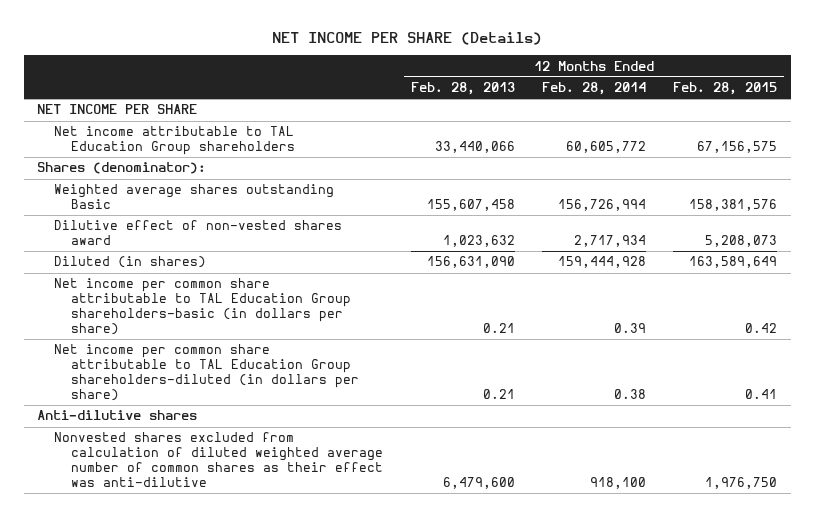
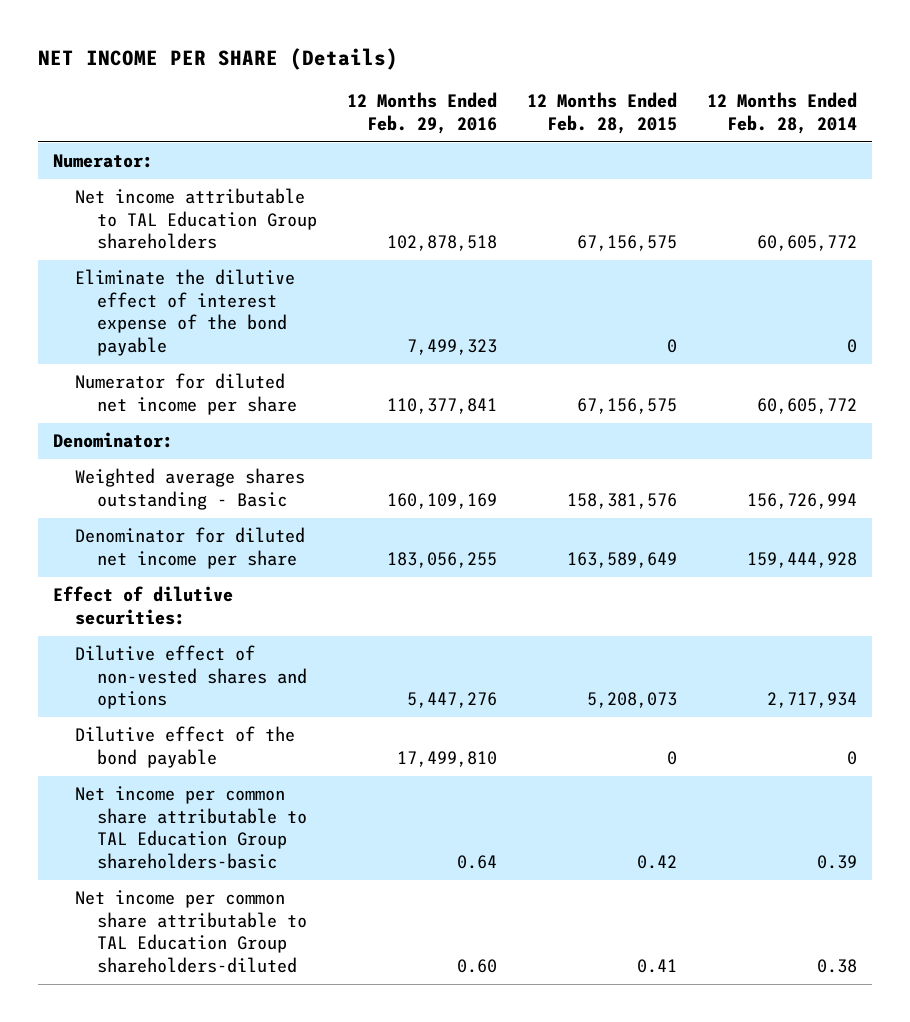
- | 12 Months Ended Feb. 28, 2013 | 12 Months Ended Feb. 28, 2014 | 12 Months Ended Feb. 28, 2015
+ | 12 Months Ended Feb. 29, 2016 | 12 Months Ended Feb. 28, 2015 | 12 Months Ended Feb. 28, 2014
- NET INCOME PER SHARE
+ Numerator:
- Shares (denominator):
- Weighted average shares outstanding Basic | 155,607,458 | 156,726,994 | 158,381,576
- Dilutive effect of non-vested shares award | 1,023,632 | 2,717,934 | 5,208,073
- Diluted (in shares) | 156,631,090 | 159,444,928 | 163,589,649
- Net income per common share attributable to TAL Education Group shareholders-basic (in dollars per share) | 0.21 | 0.39 | 0.42
- Net income per common share attributable to TAL Education Group shareholders-diluted (in dollars per share) | 0.21 | 0.38 | 0.41
- Anti-dilutive shares
- Nonvested shares excluded from calculation of diluted weighted average number of common shares as their effect was anti-dilutive | 6,479,600 | 918,100 | 1,976,750
+ Eliminate the dilutive effect of interest expense of the bond payable | 7,499,323 | 0 | 0
+ Numerator for diluted net income per share | 110,377,841 | 67,156,575 | 60,605,772
+ Denominator:
+ Weighted average shares outstanding - Basic | 160,109,169 | 158,381,576 | 156,726,994
+ Denominator for diluted net income per share | 183,056,255 | 163,589,649 | 159,444,928
+ Effect of dilutive securities:
+ Dilutive effect of non-vested shares and options | 5,447,276 | 5,208,073 | 2,717,934
+ Dilutive effect of the bond payable | 17,499,810 | 0 | 0
+ Net income per common share attributable to TAL Education Group shareholders-basic | 0.64 | 0.42 | 0.39
+ Net income per common share attributable to TAL Education Group shareholders-diluted | 0.60 | 0.41 | 0.38

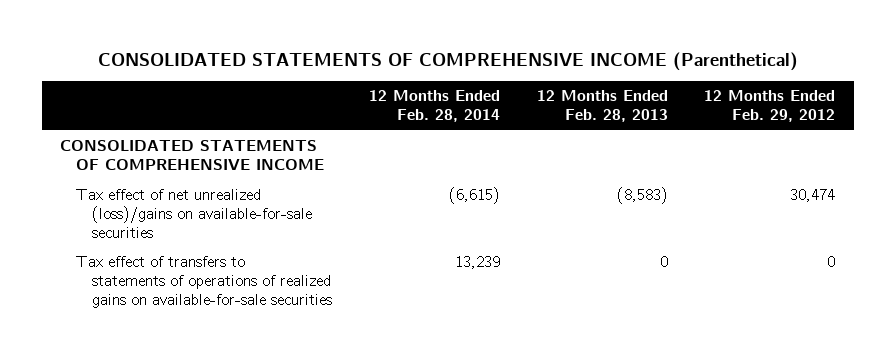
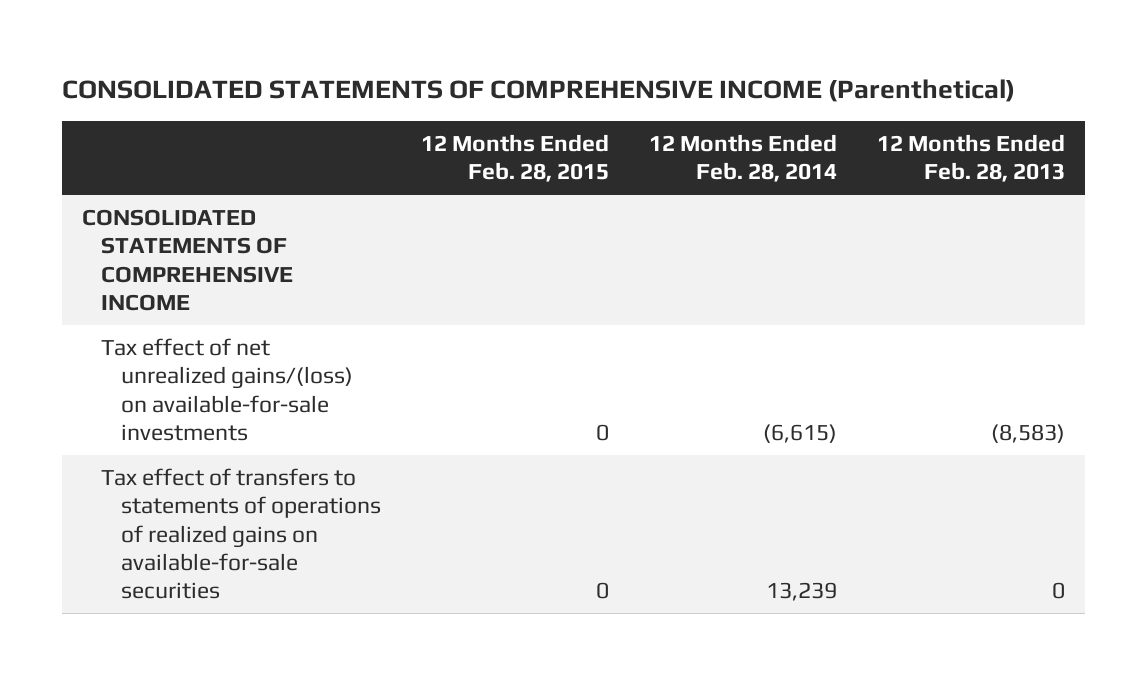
- | 12 Months Ended Feb. 28, 2014 | 12 Months Ended Feb. 28, 2013 | 12 Months Ended Feb. 29, 2012
+ | 12 Months Ended Feb. 28, 2015 | 12 Months Ended Feb. 28, 2014 | 12 Months Ended Feb. 28, 2013
- Tax effect of net unrealized (loss)/gains on available-for-sale securities | (6,615) | (8,583) | 30,474
+ Tax effect of net unrealized gains/(loss) on available-for-sale investments | 0 | (6,615) | (8,583)

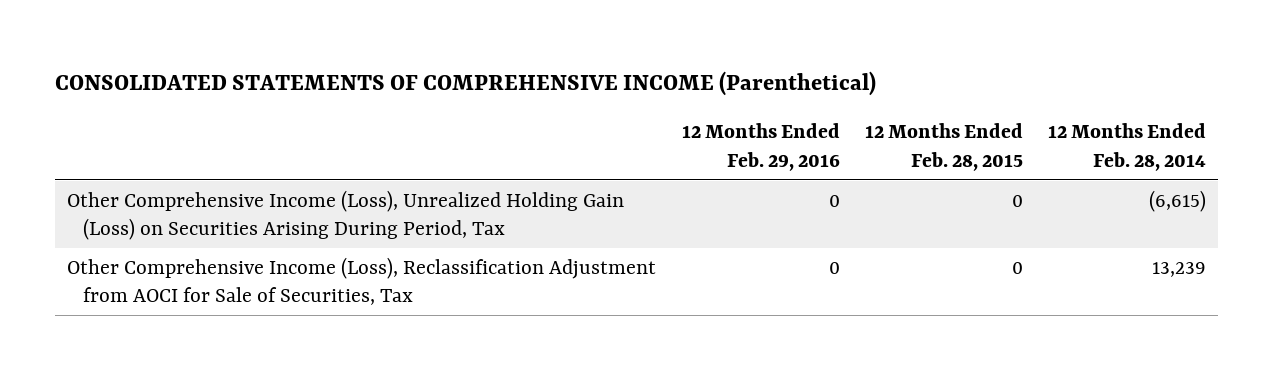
- | 12 Months Ended Feb. 28, 2015 | 12 Months Ended Feb. 28, 2014 | 12 Months Ended Feb. 28, 2013
+ | 12 Months Ended Feb. 29, 2016 | 12 Months Ended Feb. 28, 2015 | 12 Months Ended Feb. 28, 2014
- CONSOLIDATED STATEMENTS OF COMPREHENSIVE INCOME
- Tax effect of net unrealized gains/(loss) on available-for-sale investments | 0 | (6,615) | (8,583)
- Tax effect of transfers to statements of operations of realized gains on available-for-sale securities | 0 | 13,239 | 0
+ Other Comprehensive Income (Loss), Unrealized Holding Gain (Loss) on Securities Arising During Period, Tax | 0 | 0 | (6,615)
+ Other Comprehensive Income (Loss), Reclassification Adjustment from AOCI for Sale of Securities, Tax | 0 | 0 | 13,239

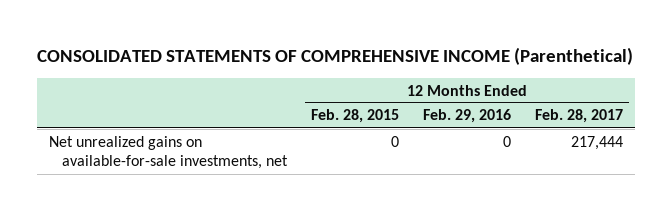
- | 12 Months Ended Feb. 29, 2016 | 12 Months Ended Feb. 28, 2015 | 12 Months Ended Feb. 28, 2014
+ | 12 Months Ended Feb. 28, 2015 | 12 Months Ended Feb. 29, 2016 | 12 Months Ended Feb. 28, 2017
- Other Comprehensive Income (Loss), Unrealized Holding Gain (Loss) on Securities Arising During Period, Tax | 0 | 0 | (6,615)
- Other Comprehensive Income (Loss), Reclassification Adjustment from AOCI for Sale of Securities, Tax | 0 | 0 | 13,239
+ Net unrealized gains on available-for-sale investments, net | 0 | 0 | 217,444

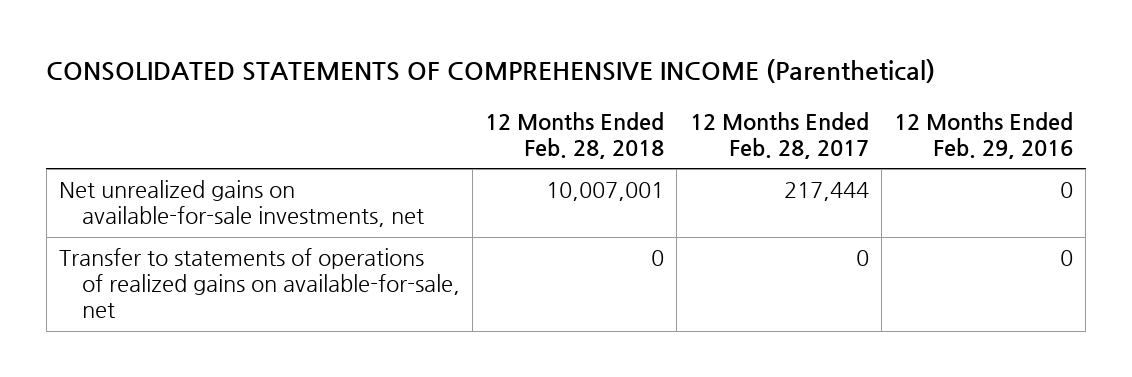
- | 12 Months Ended Feb. 28, 2015 | 12 Months Ended Feb. 29, 2016 | 12 Months Ended Feb. 28, 2017
+ | 12 Months Ended Feb. 28, 2018 | 12 Months Ended Feb. 28, 2017 | 12 Months Ended Feb. 29, 2016
+ Transfer to statements of operations of realized gains on available-for-sale, net | 0 | 0 | 0

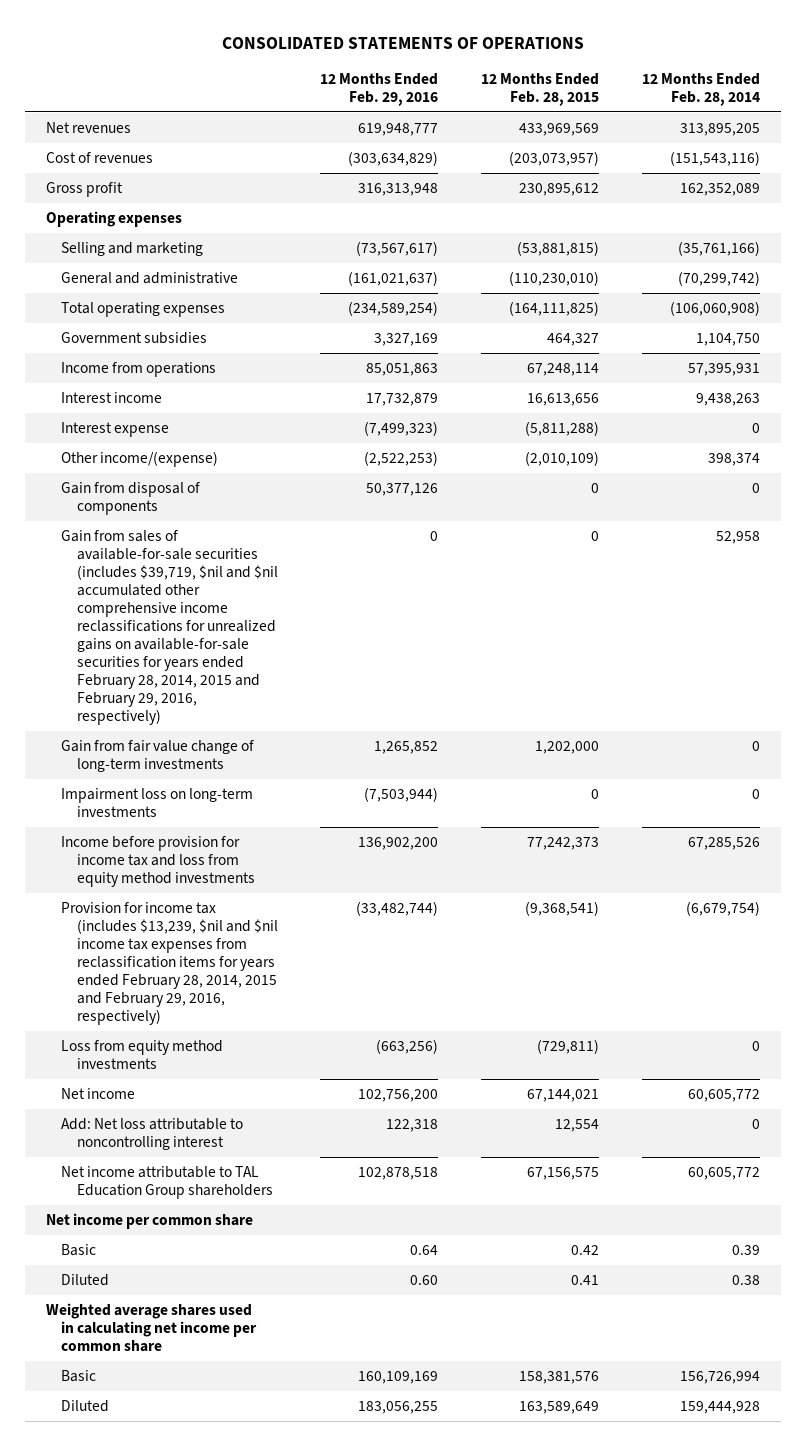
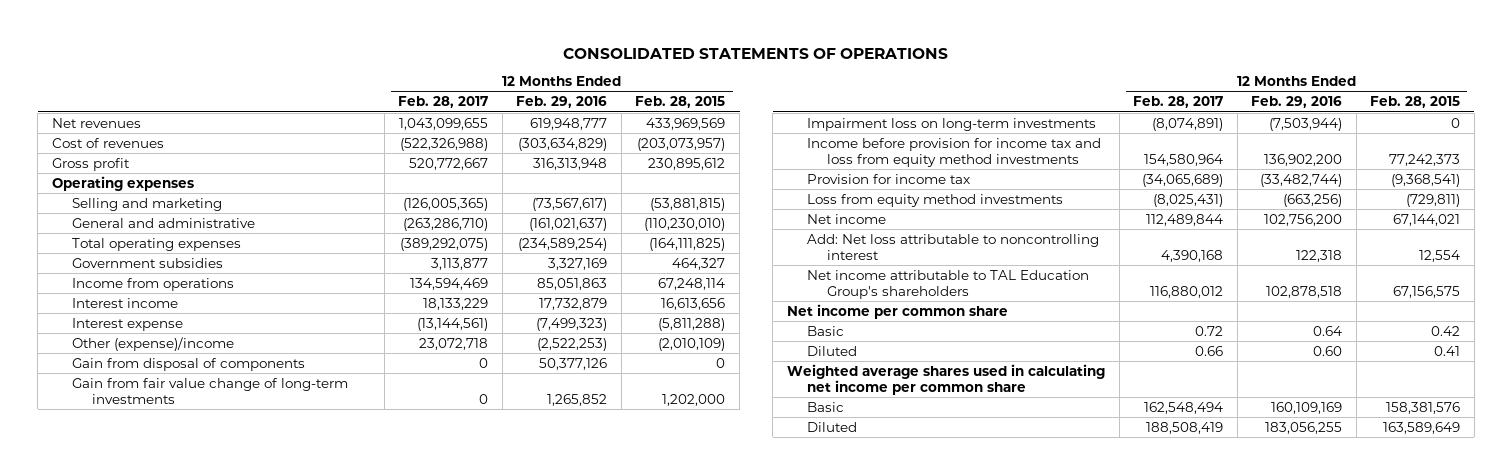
- | 12 Months Ended Feb. 29, 2016 | 12 Months Ended Feb. 28, 2015 | 12 Months Ended Feb. 28, 2014
+ | 12 Months Ended Feb. 28, 2017 | 12 Months Ended Feb. 29, 2016 | 12 Months Ended Feb. 28, 2015
- Other income/(expense) | (2,522,253) | (2,010,109) | 398,374
+ Other (expense)/income | 23,072,718 | (2,522,253) | (2,010,109)
- Gain from sales of available-for-sale securities (includes $39,719, $nil and $nil accumulated other comprehensive income reclassifications for unrealized gains on available-for-sale securities for years ended February 28, 2014, 2015 and February 29, 2016, respectively) | 0 | 0 | 52,958
- Provision for income tax (includes $13,239, $nil and $nil income tax expenses from reclassification items for years ended February 28, 2014, 2015 and February 29, 2016, respectively) | (33,482,744) | (9,368,541) | (6,679,754)
+ Provision for income tax | (34,065,689) | (33,482,744) | (9,368,541)
- Net income attributable to TAL Education Group shareholders | 102,878,518 | 67,156,575 | 60,605,772
+ Net income attributable to TAL Education Group's shareholders | 116,880,012 | 102,878,518 | 67,156,575

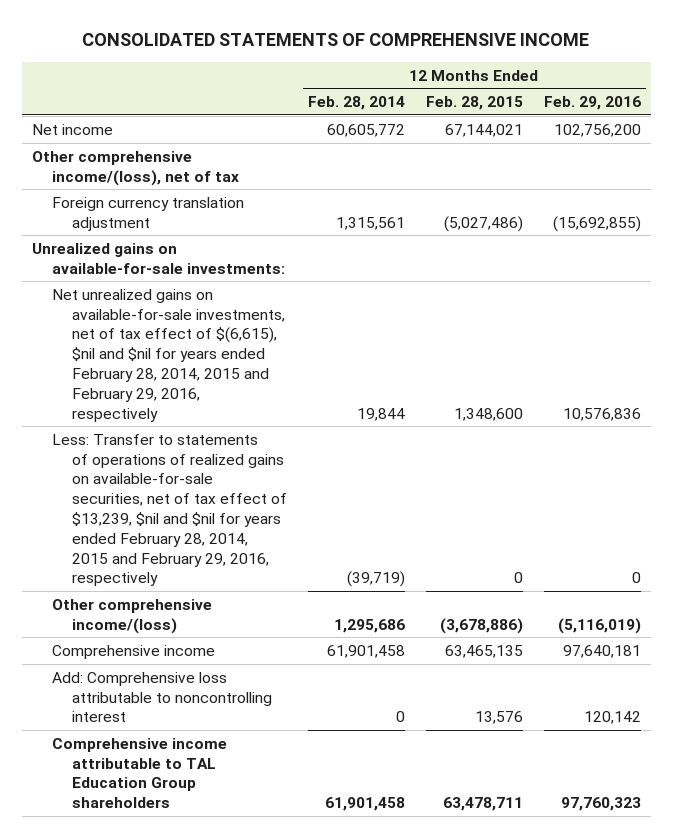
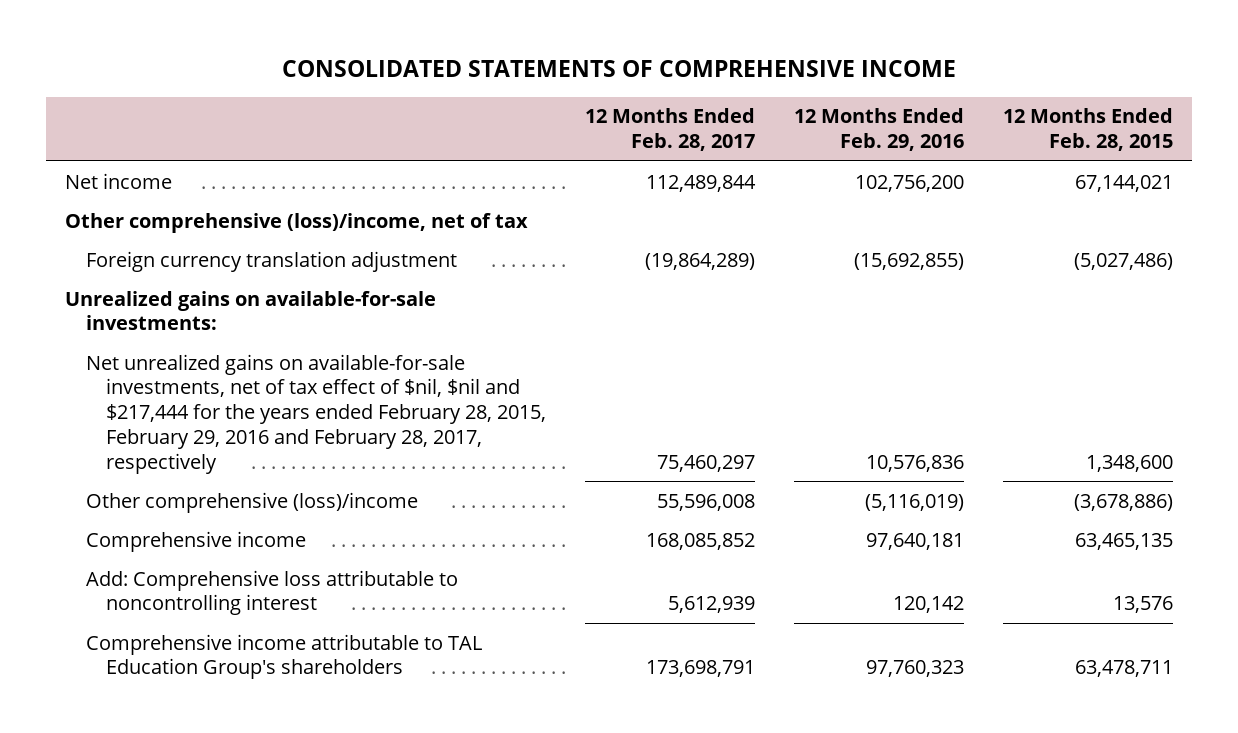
- | 12 Months Ended Feb. 28, 2014 | 12 Months Ended Feb. 28, 2015 | 12 Months Ended Feb. 29, 2016
+ | 12 Months Ended Feb. 28, 2017 | 12 Months Ended Feb. 29, 2016 | 12 Months Ended Feb. 28, 2015
- Other comprehensive income/(loss), net of tax
+ Other comprehensive (loss)/income, net of tax
- Net unrealized gains on available-for-sale investments, net of tax effect of $(6,615), $nil and $nil for years ended February 28, 2014, 2015 and February 29, 2016, respectively | 19,844 | 1,348,600 | 10,576,836
- Less: Transfer to statements of operations of realized gains on available-for-sale securities, net of tax effect of $13,239, $nil and $nil for years ended February 28, 2014, 2015 and February 29, 2016, respectively | (39,719) | 0 | 0
- Other comprehensive income/(loss) | 1,295,686 | (3,678,886) | (5,116,019)
+ Net unrealized gains on available-for-sale investments, net of tax effect of $nil, $nil and $217,444 for the years ended February 28, 2015, February 29, 2016 and February 28, 2017, respectively | 75,460,297 | 10,576,836 | 1,348,600
+ Other comprehensive (loss)/income | 55,596,008 | (5,116,019) | (3,678,886)
- Comprehensive income attributable to TAL Education Group shareholders | 61,901,458 | 63,478,711 | 97,760,323
+ Comprehensive income attributable to TAL Education Group's shareholders | 173,698,791 | 97,760,323 | 63,478,711

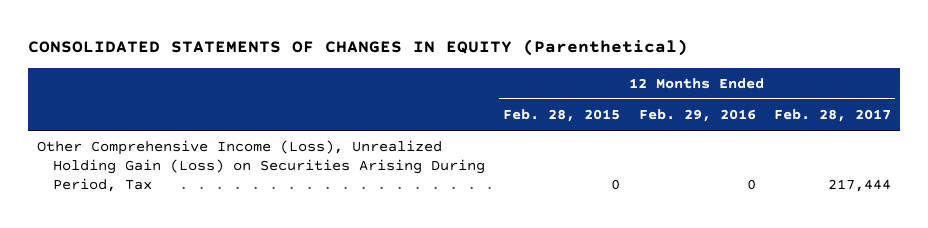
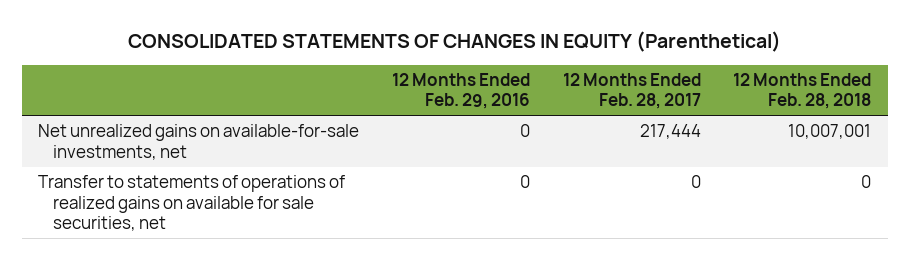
- | 12 Months Ended Feb. 28, 2015 | 12 Months Ended Feb. 29, 2016 | 12 Months Ended Feb. 28, 2017
+ | 12 Months Ended Feb. 29, 2016 | 12 Months Ended Feb. 28, 2017 | 12 Months Ended Feb. 28, 2018
- Other Comprehensive Income (Loss), Unrealized Holding Gain (Loss) on Securities Arising During Period, Tax | 0 | 0 | 217,444
+ Net unrealized gains on available-for-sale investments, net | 0 | 217,444 | 10,007,001
+ Transfer to statements of operations of realized gains on available for sale securities, net | 0 | 0 | 0

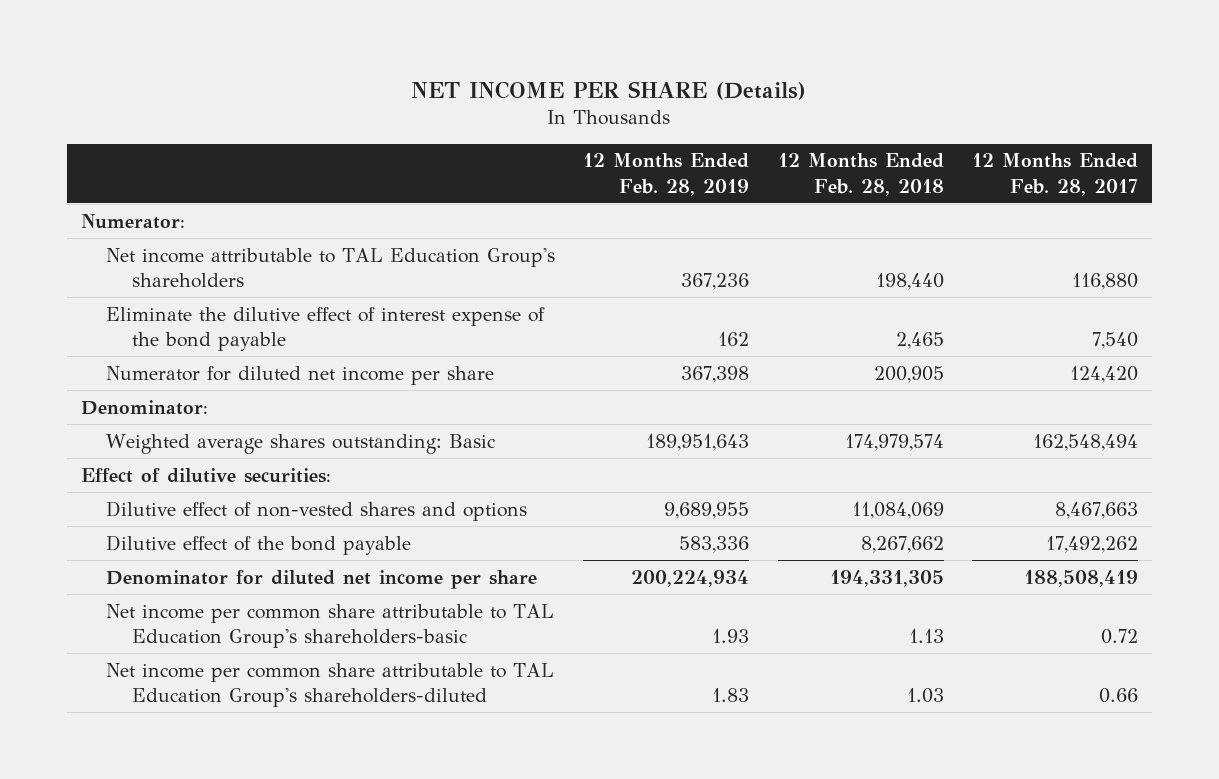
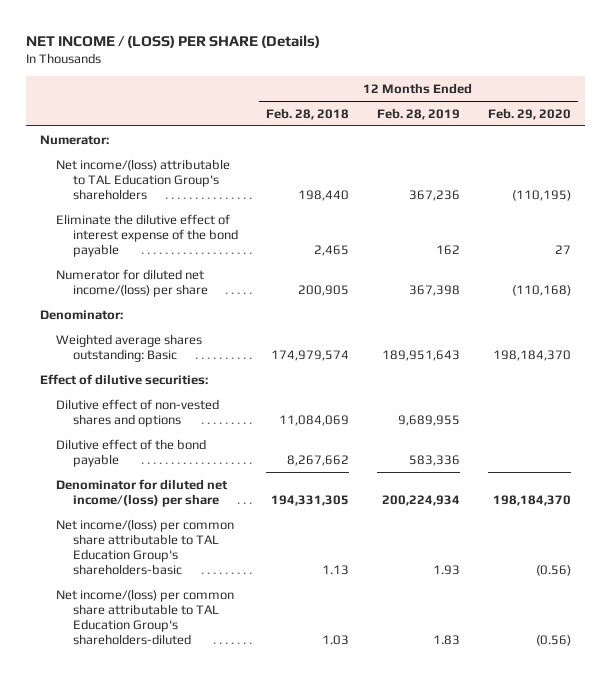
- NET INCOME PER SHARE (Details)
+ NET INCOME / (LOSS) PER SHARE (Details)
- | 12 Months Ended Feb. 28, 2019 | 12 Months Ended Feb. 28, 2018 | 12 Months Ended Feb. 28, 2017
+ | 12 Months Ended Feb. 28, 2018 | 12 Months Ended Feb. 28, 2019 | 12 Months Ended Feb. 29, 2020
- Net income attributable to TAL Education Group's shareholders | 367,236 | 198,440 | 116,880
+ Net income/(loss) attributable to TAL Education Group's shareholders | 198,440 | 367,236 | (110,195)
- Numerator for diluted net income per share | 367,398 | 200,905 | 124,420
+ Numerator for diluted net income/(loss) per share | 200,905 | 367,398 | (110,168)
- Denominator for diluted net income per share | 200,224,934 | 194,331,305 | 188,508,419
- Net income per common share attributable to TAL Education Group's shareholders-basic | 1.93 | 1.13 | 0.72
- Net income per common share attributable to TAL Education Group's shareholders-diluted | 1.83 | 1.03 | 0.66
+ Denominator for diluted net income/(loss) per share | 194,331,305 | 200,224,934 | 198,184,370
+ Net income/(loss) per common share attributable to TAL Education Group's shareholders-basic | 1.13 | 1.93 | (0.56)
+ Net income/(loss) per common share attributable to TAL Education Group's shareholders-diluted | 1.03 | 1.83 | (0.56)

